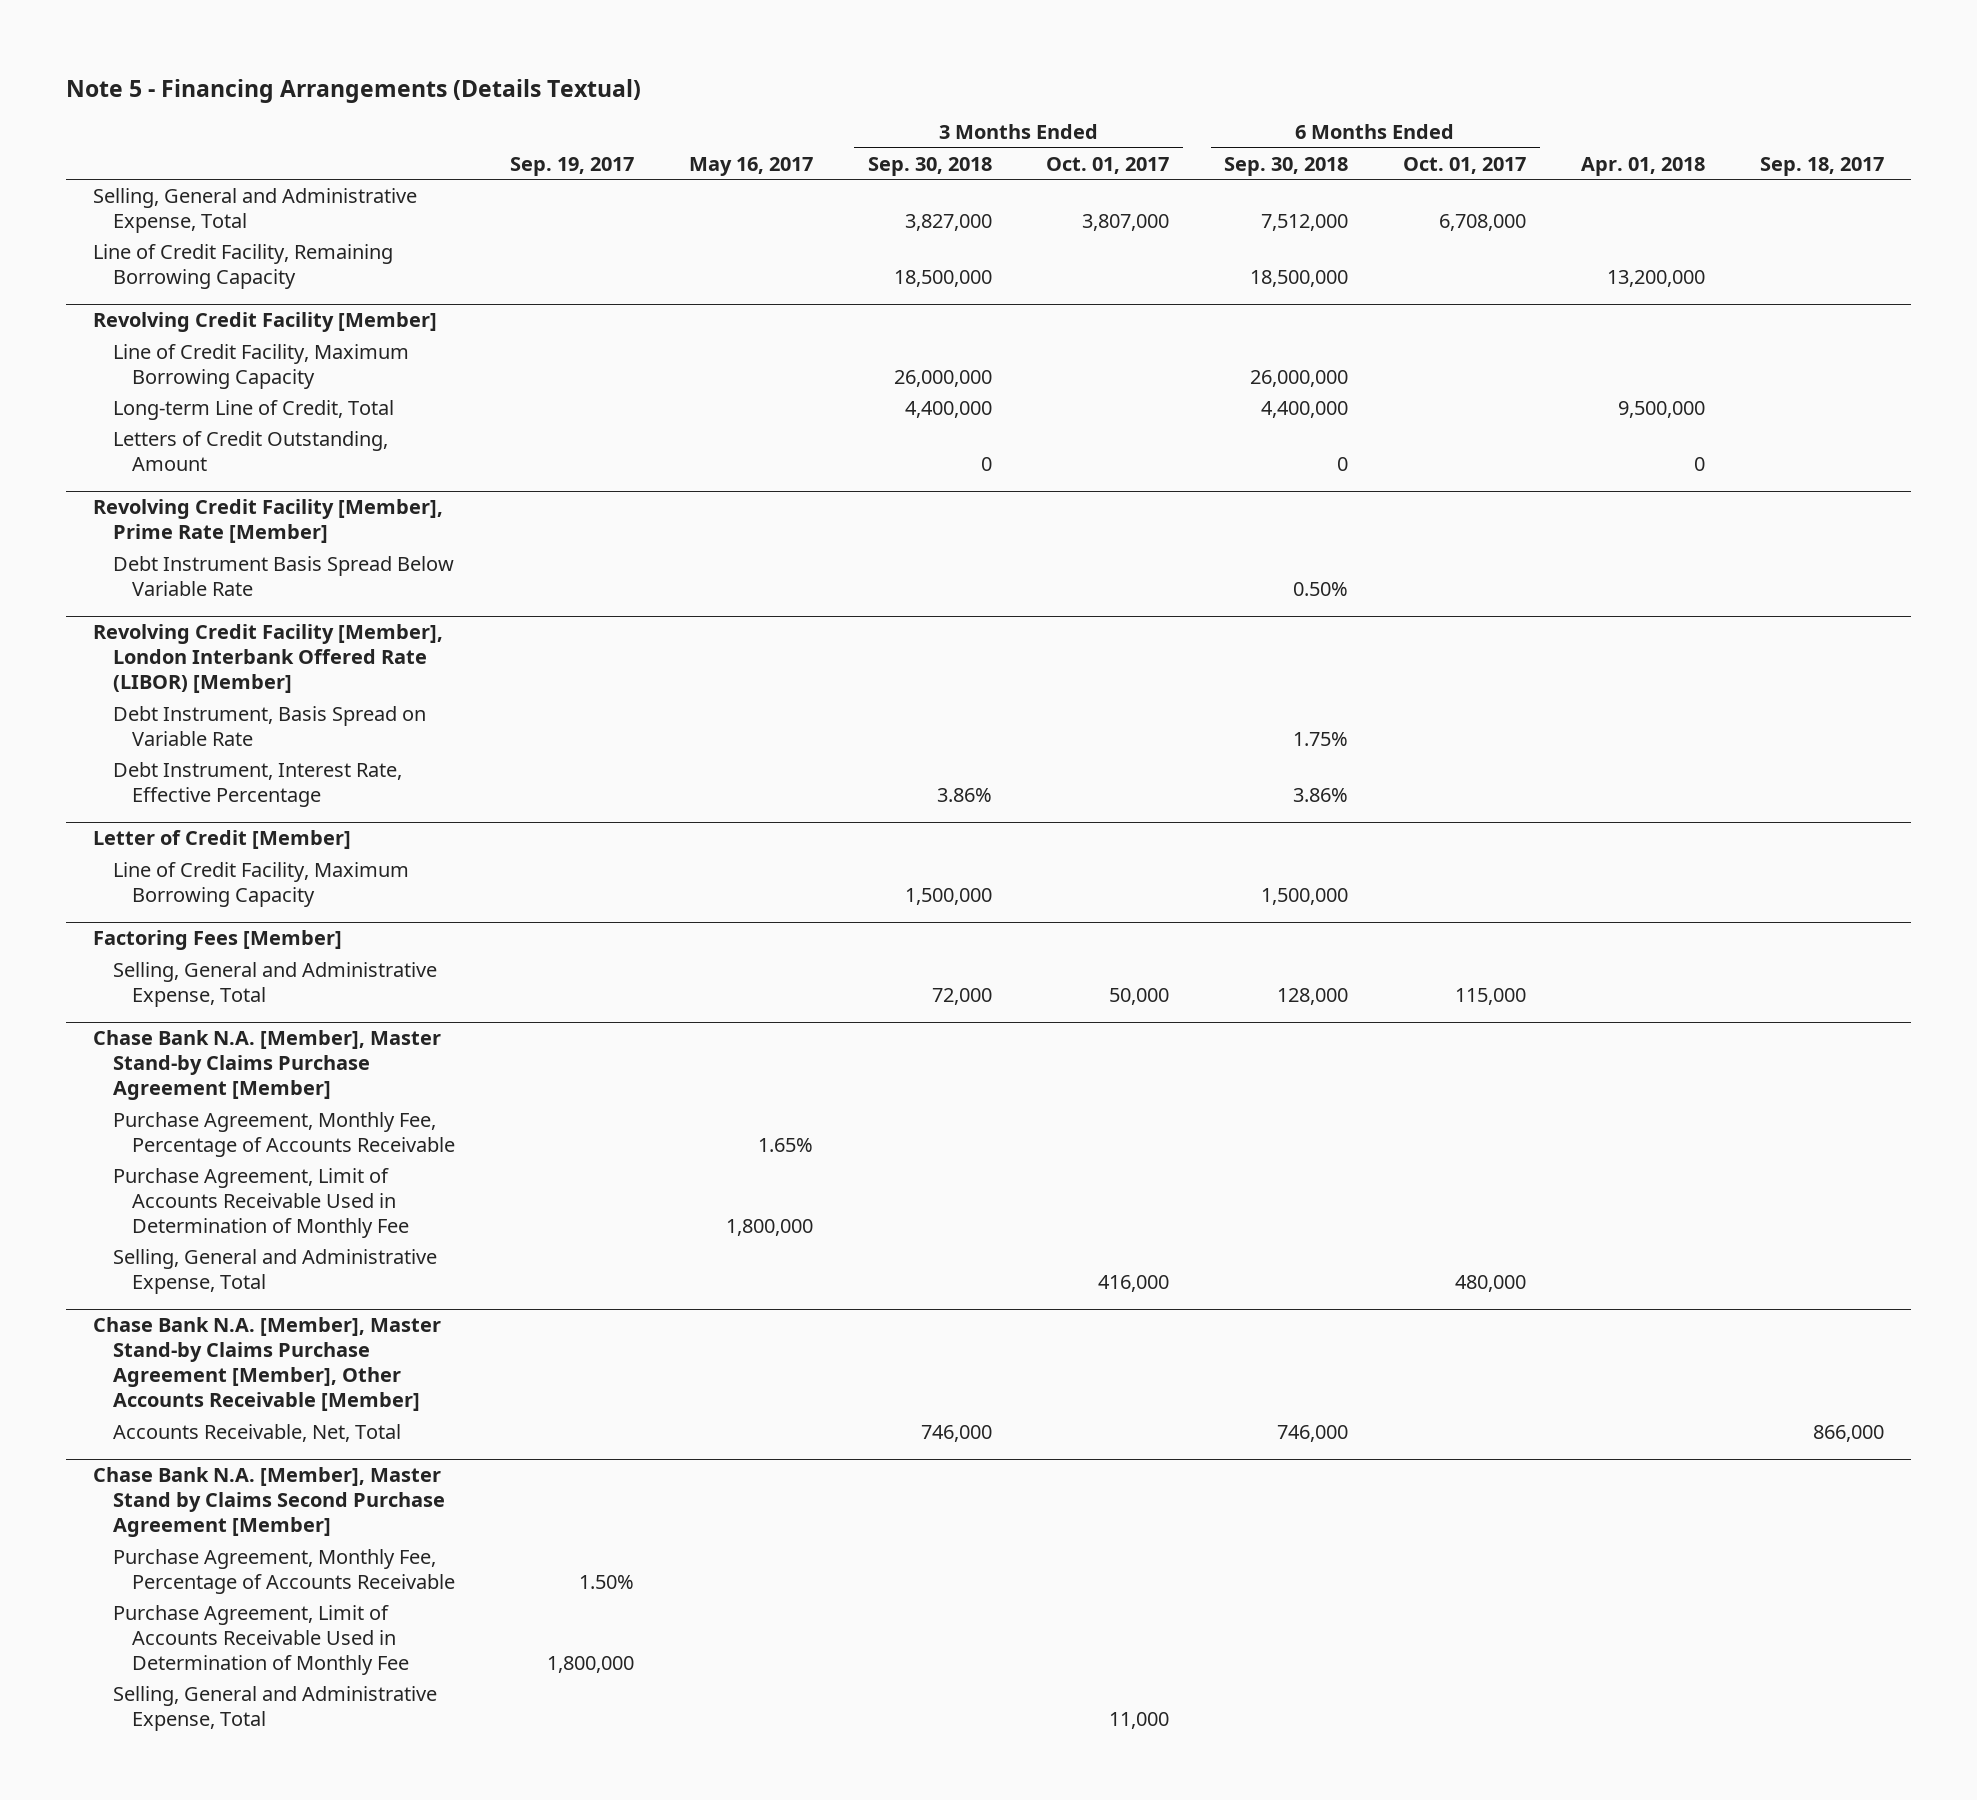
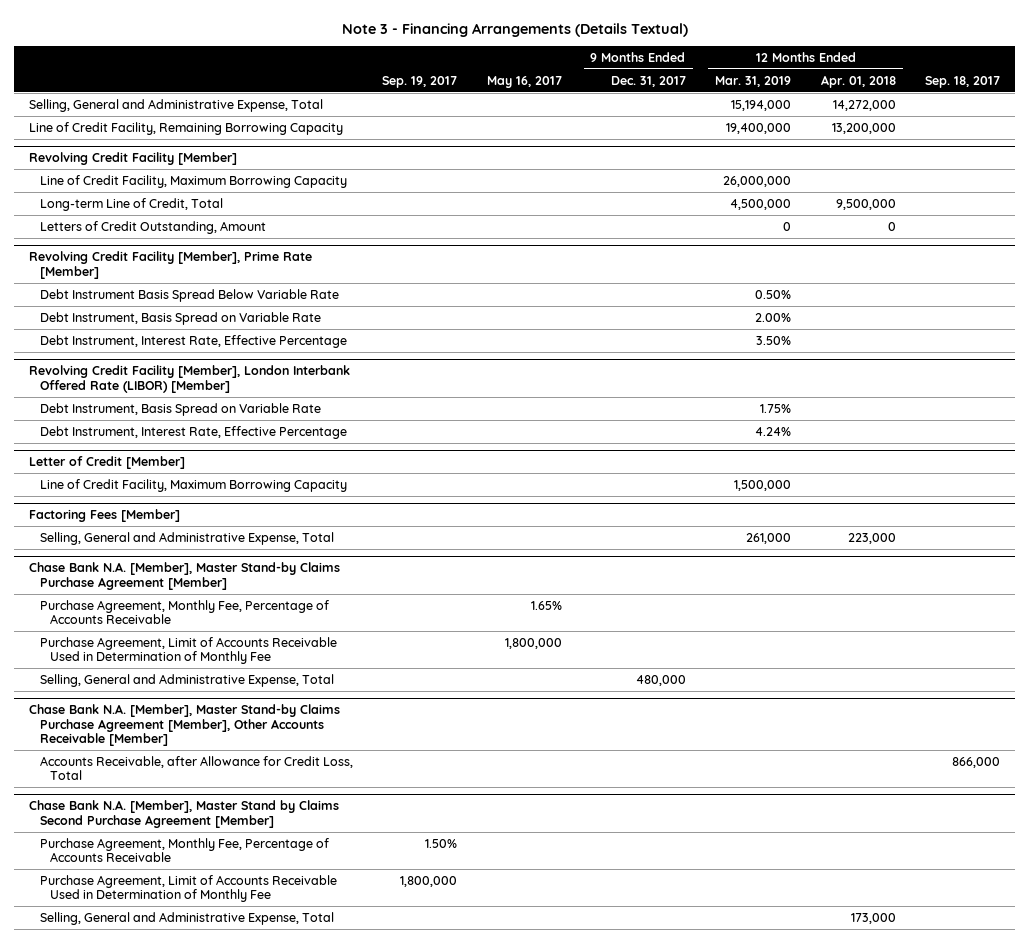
- Note 5 - Financing Arrangements (Details Textual)
+ Note 3 - Financing Arrangements (Details Textual)
- | Sep. 19, 2017 | May 16, 2017 | 3 Months Ended Sep. 30, 2018 | 3 Months Ended Oct. 01, 2017 | 6 Months Ended Sep. 30, 2018 | 6 Months Ended Oct. 01, 2017 | Apr. 01, 2018 | Sep. 18, 2017
+ | Sep. 19, 2017 | May 16, 2017 | 9 Months Ended Dec. 31, 2017 | 12 Months Ended Mar. 31, 2019 | 12 Months Ended Apr. 01, 2018 | Sep. 18, 2017
@ Revolving Credit Facility [Member], Prime Rate [Member]
+ Debt Instrument, Basis Spread on Variable Rate | | | | 2.00% | |
+ Debt Instrument, Interest Rate, Effective Percentage | | | | 3.50% | |
@ Chase Bank N.A. [Member], Master Stand-by Claims Purchase Agreement [Member], Other Accounts Receivable [Member]
- Accounts Receivable, Net, Total | | | 746,000 | | 746,000 | | | 866,000
+ Accounts Receivable, after Allowance for Credit Loss, Total | | | | | | 866,000

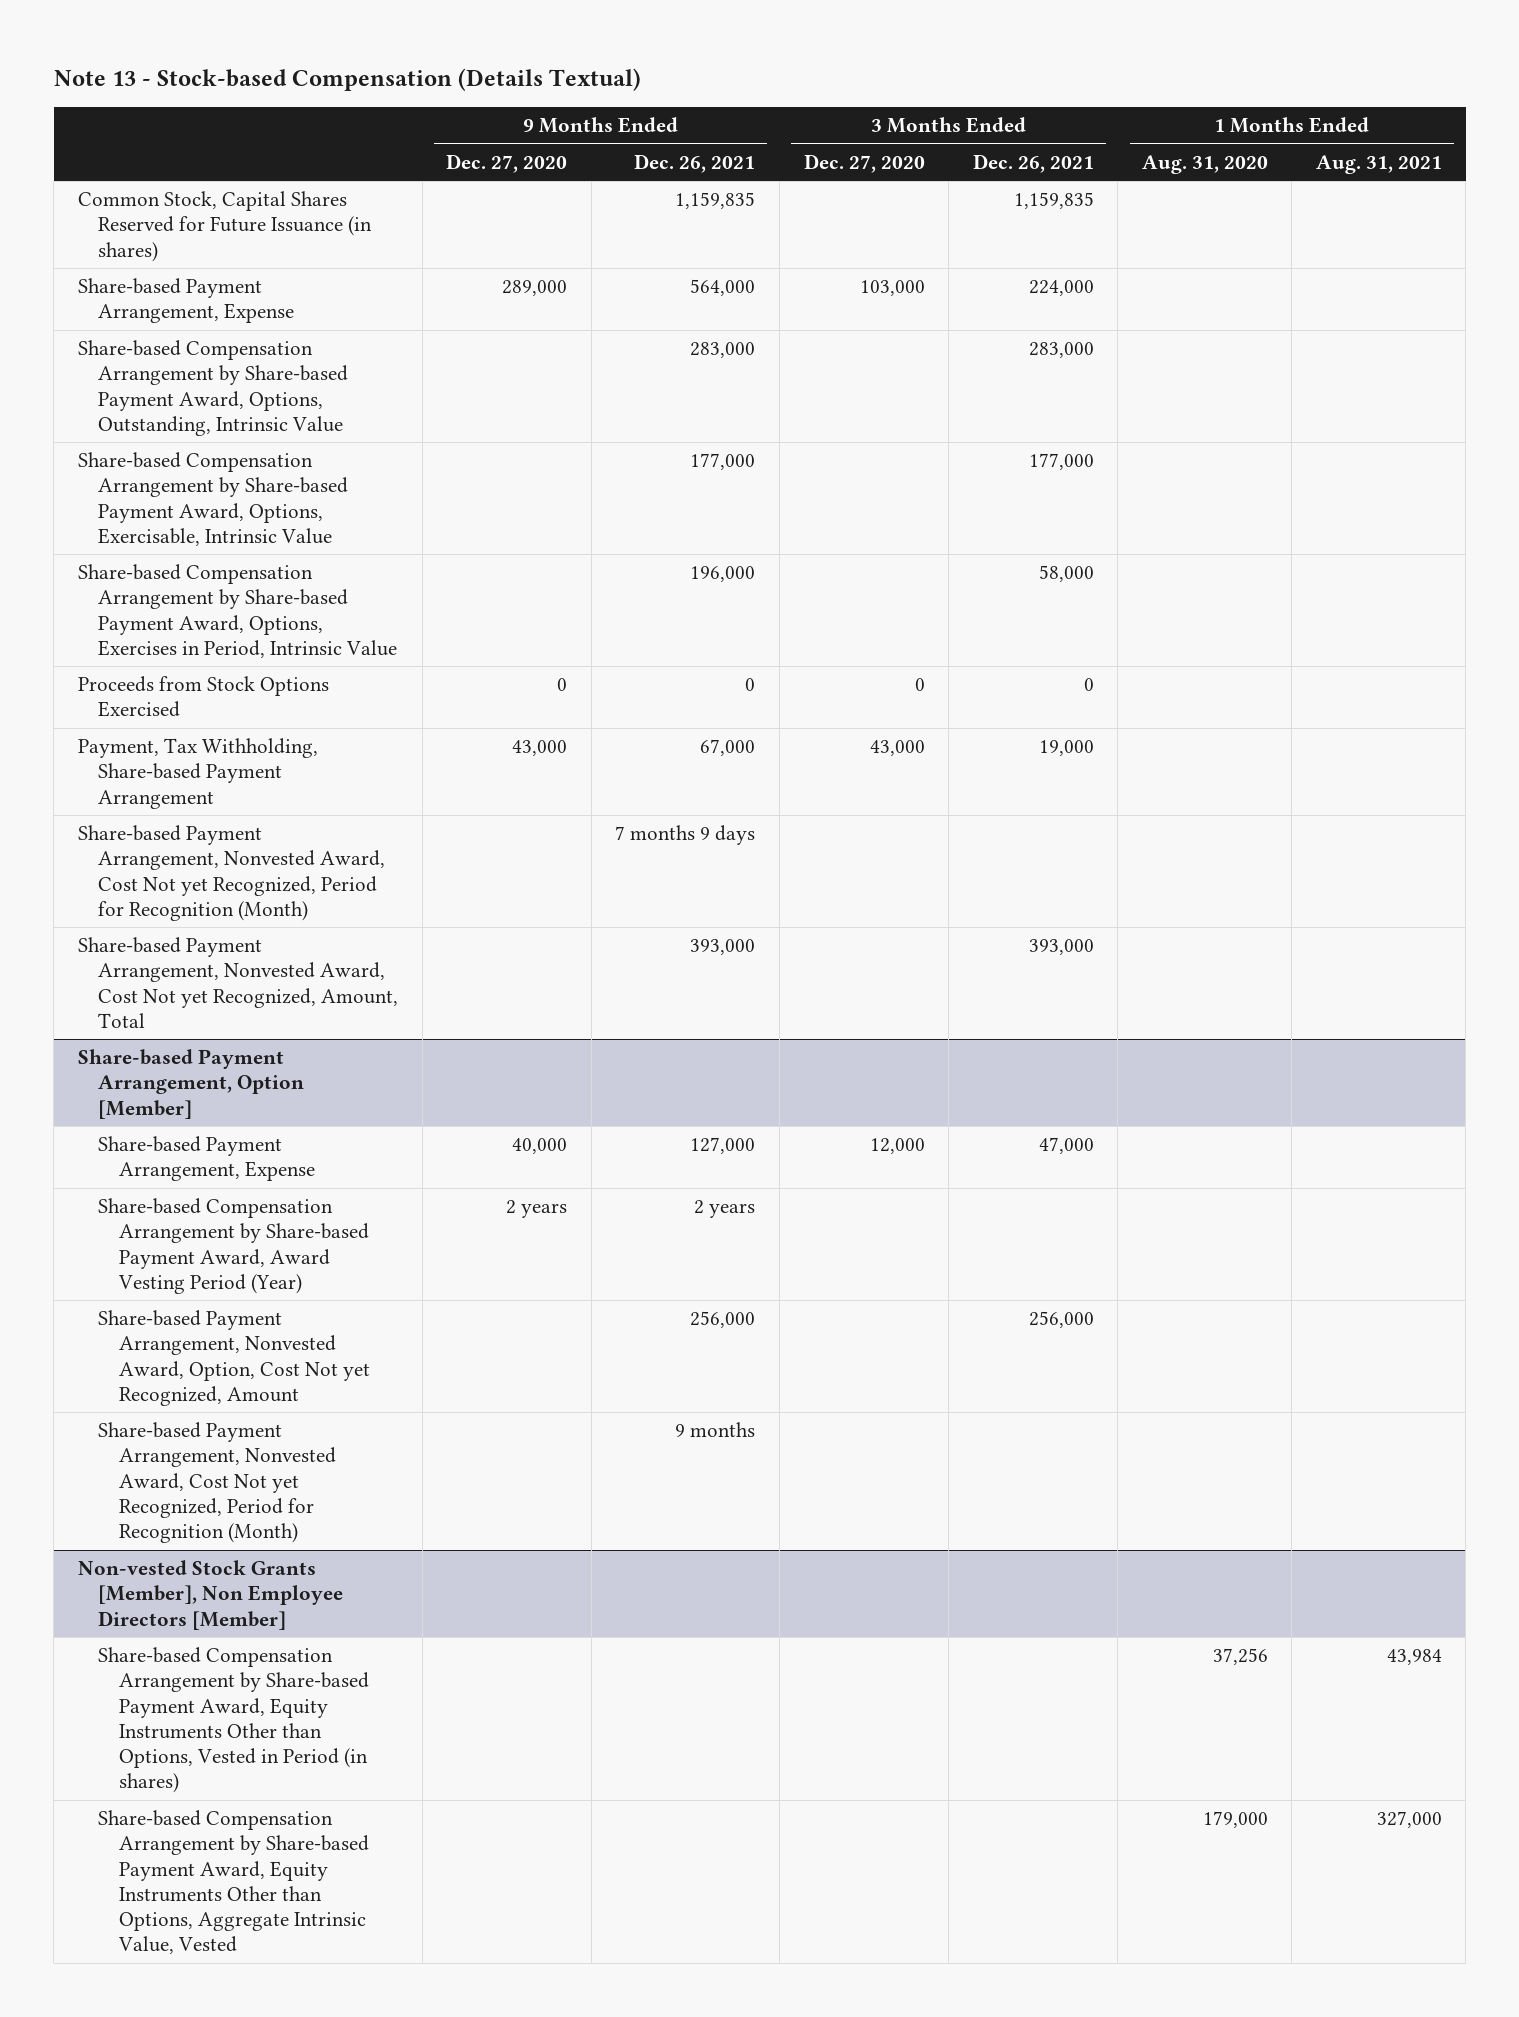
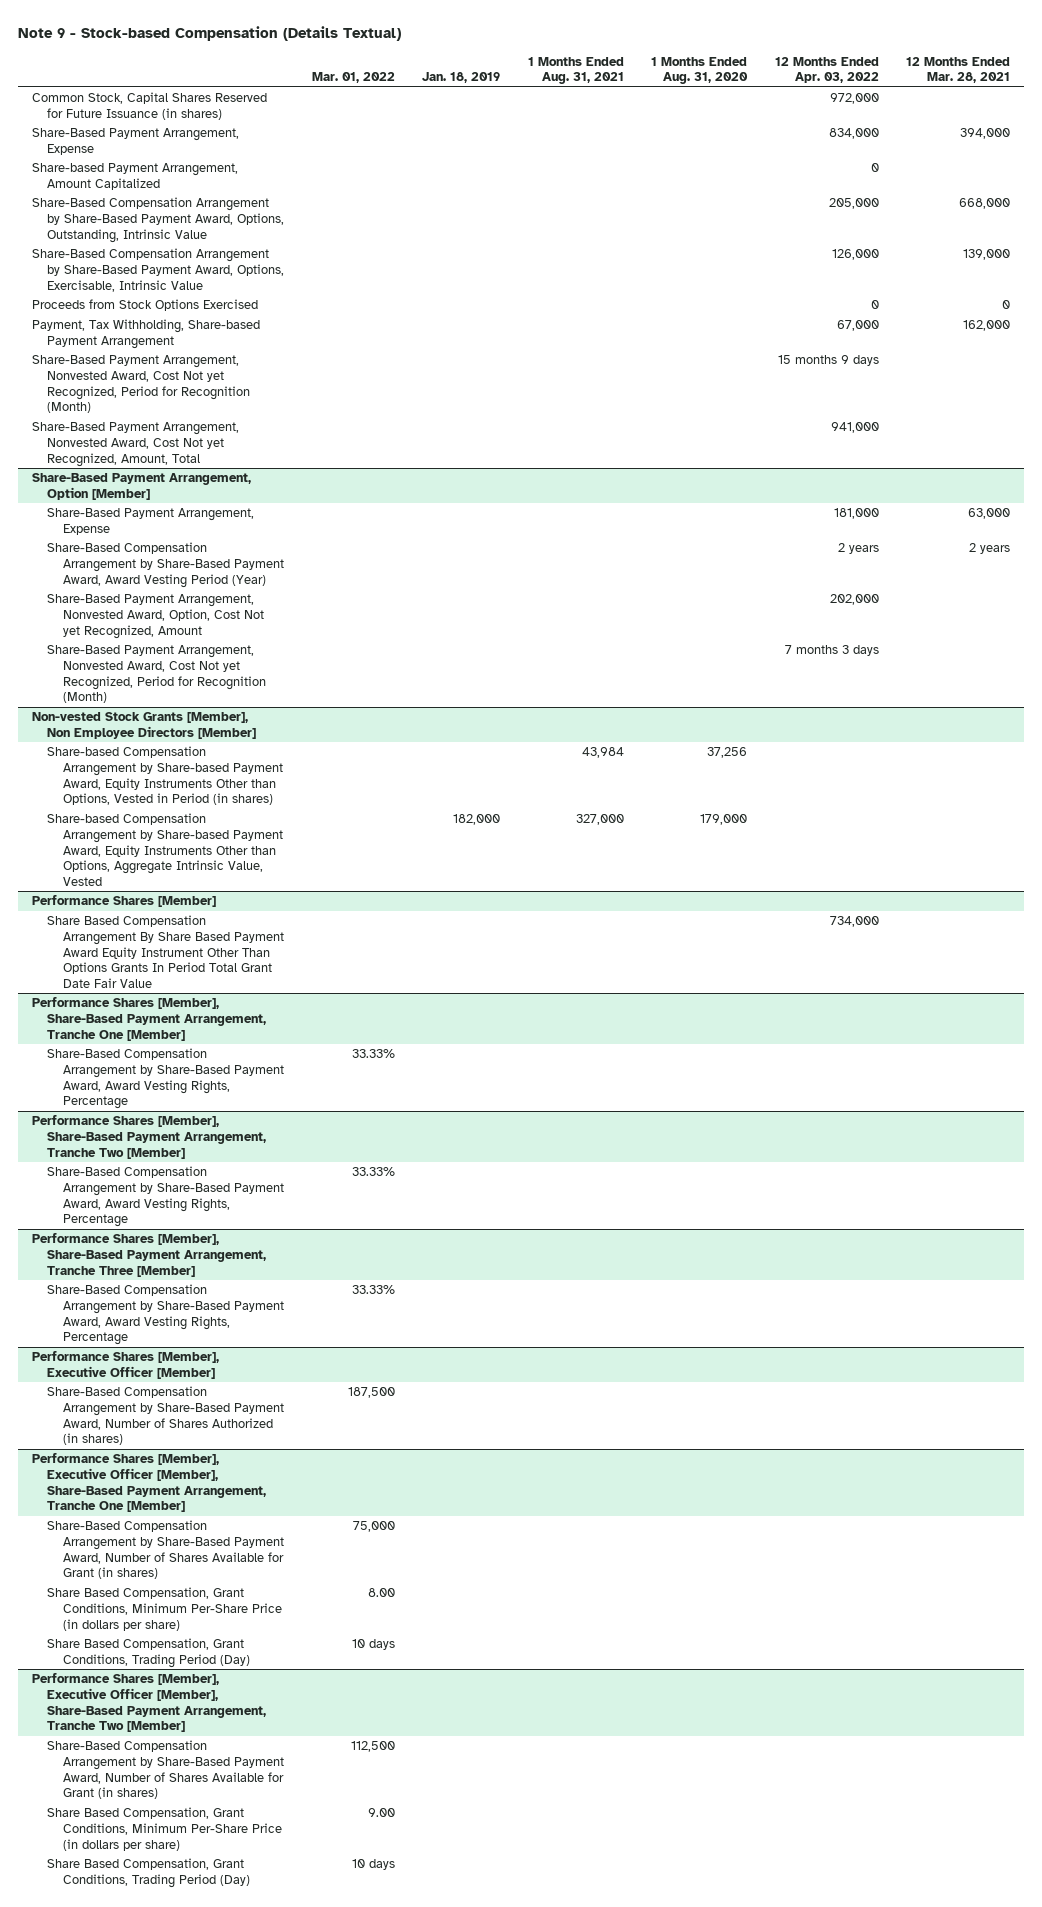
- Note 13 - Stock-based Compensation (Details Textual)
+ Note 9 - Stock-based Compensation (Details Textual)
- | 9 Months Ended Dec. 27, 2020 | 9 Months Ended Dec. 26, 2021 | 3 Months Ended Dec. 27, 2020 | 3 Months Ended Dec. 26, 2021 | 1 Months Ended Aug. 31, 2020 | 1 Months Ended Aug. 31, 2021
+ | Mar. 01, 2022 | Jan. 18, 2019 | 1 Months Ended Aug. 31, 2021 | 1 Months Ended Aug. 31, 2020 | 12 Months Ended Apr. 03, 2022 | 12 Months Ended Mar. 28, 2021
- Share-based Payment Arrangement, Expense | 289,000 | 564,000 | 103,000 | 224,000 | |
- Share-based Compensation Arrangement by Share-based Payment Award, Options, Outstanding, Intrinsic Value | | 283,000 | | 283,000 | |
- Share-based Compensation Arrangement by Share-based Payment Award, Options, Exercisable, Intrinsic Value | | 177,000 | | 177,000 | |
- Share-based Compensation Arrangement by Share-based Payment Award, Options, Exercises in Period, Intrinsic Value | | 196,000 | | 58,000 | |
+ Share-Based Payment Arrangement, Expense | | | | | 834,000 | 394,000
+ Share-based Payment Arrangement, Amount Capitalized | | | | | 0 |
+ Share-Based Compensation Arrangement by Share-Based Payment Award, Options, Outstanding, Intrinsic Value | | | | | 205,000 | 668,000
+ Share-Based Compensation Arrangement by Share-Based Payment Award, Options, Exercisable, Intrinsic Value | | | | | 126,000 | 139,000
- Share-based Payment Arrangement, Nonvested Award, Cost Not yet Recognized, Period for Recognition (Month) | | 7 months 9 days | | | |
- Share-based Payment Arrangement, Nonvested Award, Cost Not yet Recognized, Amount, Total | | 393,000 | | 393,000 | |
- Share-based Payment Arrangement, Option [Member]
- Share-based Payment Arrangement, Expense | 40,000 | 127,000 | 12,000 | 47,000 | |
- Share-based Compensation Arrangement by Share-based Payment Award, Award Vesting Period (Year) | 2 years | 2 years | | | |
- Share-based Payment Arrangement, Nonvested Award, Option, Cost Not yet Recognized, Amount | | 256,000 | | 256,000 | |
- Share-based Payment Arrangement, Nonvested Award, Cost Not yet Recognized, Period for Recognition (Month) | | 9 months | | | |
+ Share-Based Payment Arrangement, Nonvested Award, Cost Not yet Recognized, Period for Recognition (Month) | | | | | 15 months 9 days |
+ Share-Based Payment Arrangement, Nonvested Award, Cost Not yet Recognized, Amount, Total | | | | | 941,000 |
+ Share-Based Payment Arrangement, Option [Member]
+ Share-Based Payment Arrangement, Expense | | | | | 181,000 | 63,000
+ Share-Based Compensation Arrangement by Share-Based Payment Award, Award Vesting Period (Year) | | | | | 2 years | 2 years
+ Share-Based Payment Arrangement, Nonvested Award, Option, Cost Not yet Recognized, Amount | | | | | 202,000 |
+ Share-Based Payment Arrangement, Nonvested Award, Cost Not yet Recognized, Period for Recognition (Month) | | | | | 7 months 3 days |
+ Performance Shares [Member]
+ Share Based Compensation Arrangement By Share Based Payment Award Equity Instrument Other Than Options Grants In Period Total Grant Date Fair Value | | | | | 734,000 |
+ Performance Shares [Member], Share-Based Payment Arrangement, Tranche One [Member]
+ Share-Based Compensation Arrangement by Share-Based Payment Award, Award Vesting Rights, Percentage | 33.33% | | | | |
+ Performance Shares [Member], Share-Based Payment Arrangement, Tranche Two [Member]
+ Share-Based Compensation Arrangement by Share-Based Payment Award, Award Vesting Rights, Percentage | 33.33% | | | | |
+ Performance Shares [Member], Share-Based Payment Arrangement, Tranche Three [Member]
+ Share-Based Compensation Arrangement by Share-Based Payment Award, Award Vesting Rights, Percentage | 33.33% | | | | |
+ Performance Shares [Member], Executive Officer [Member]
+ Share-Based Compensation Arrangement by Share-Based Payment Award, Number of Shares Authorized (in shares) | 187,500 | | | | |
+ Performance Shares [Member], Executive Officer [Member], Share-Based Payment Arrangement, Tranche One [Member]
+ Share-Based Compensation Arrangement by Share-Based Payment Award, Number of Shares Available for Grant (in shares) | 75,000 | | | | |
+ Share Based Compensation, Grant Conditions, Minimum Per-Share Price (in dollars per share) | 8.00 | | | | |
+ Share Based Compensation, Grant Conditions, Trading Period (Day) | 10 days | | | | |
+ Performance Shares [Member], Executive Officer [Member], Share-Based Payment Arrangement, Tranche Two [Member]
+ Share-Based Compensation Arrangement by Share-Based Payment Award, Number of Shares Available for Grant (in shares) | 112,500 | | | | |
+ Share Based Compensation, Grant Conditions, Minimum Per-Share Price (in dollars per share) | 9.00 | | | | |
+ Share Based Compensation, Grant Conditions, Trading Period (Day) | 10 days | | | | |

